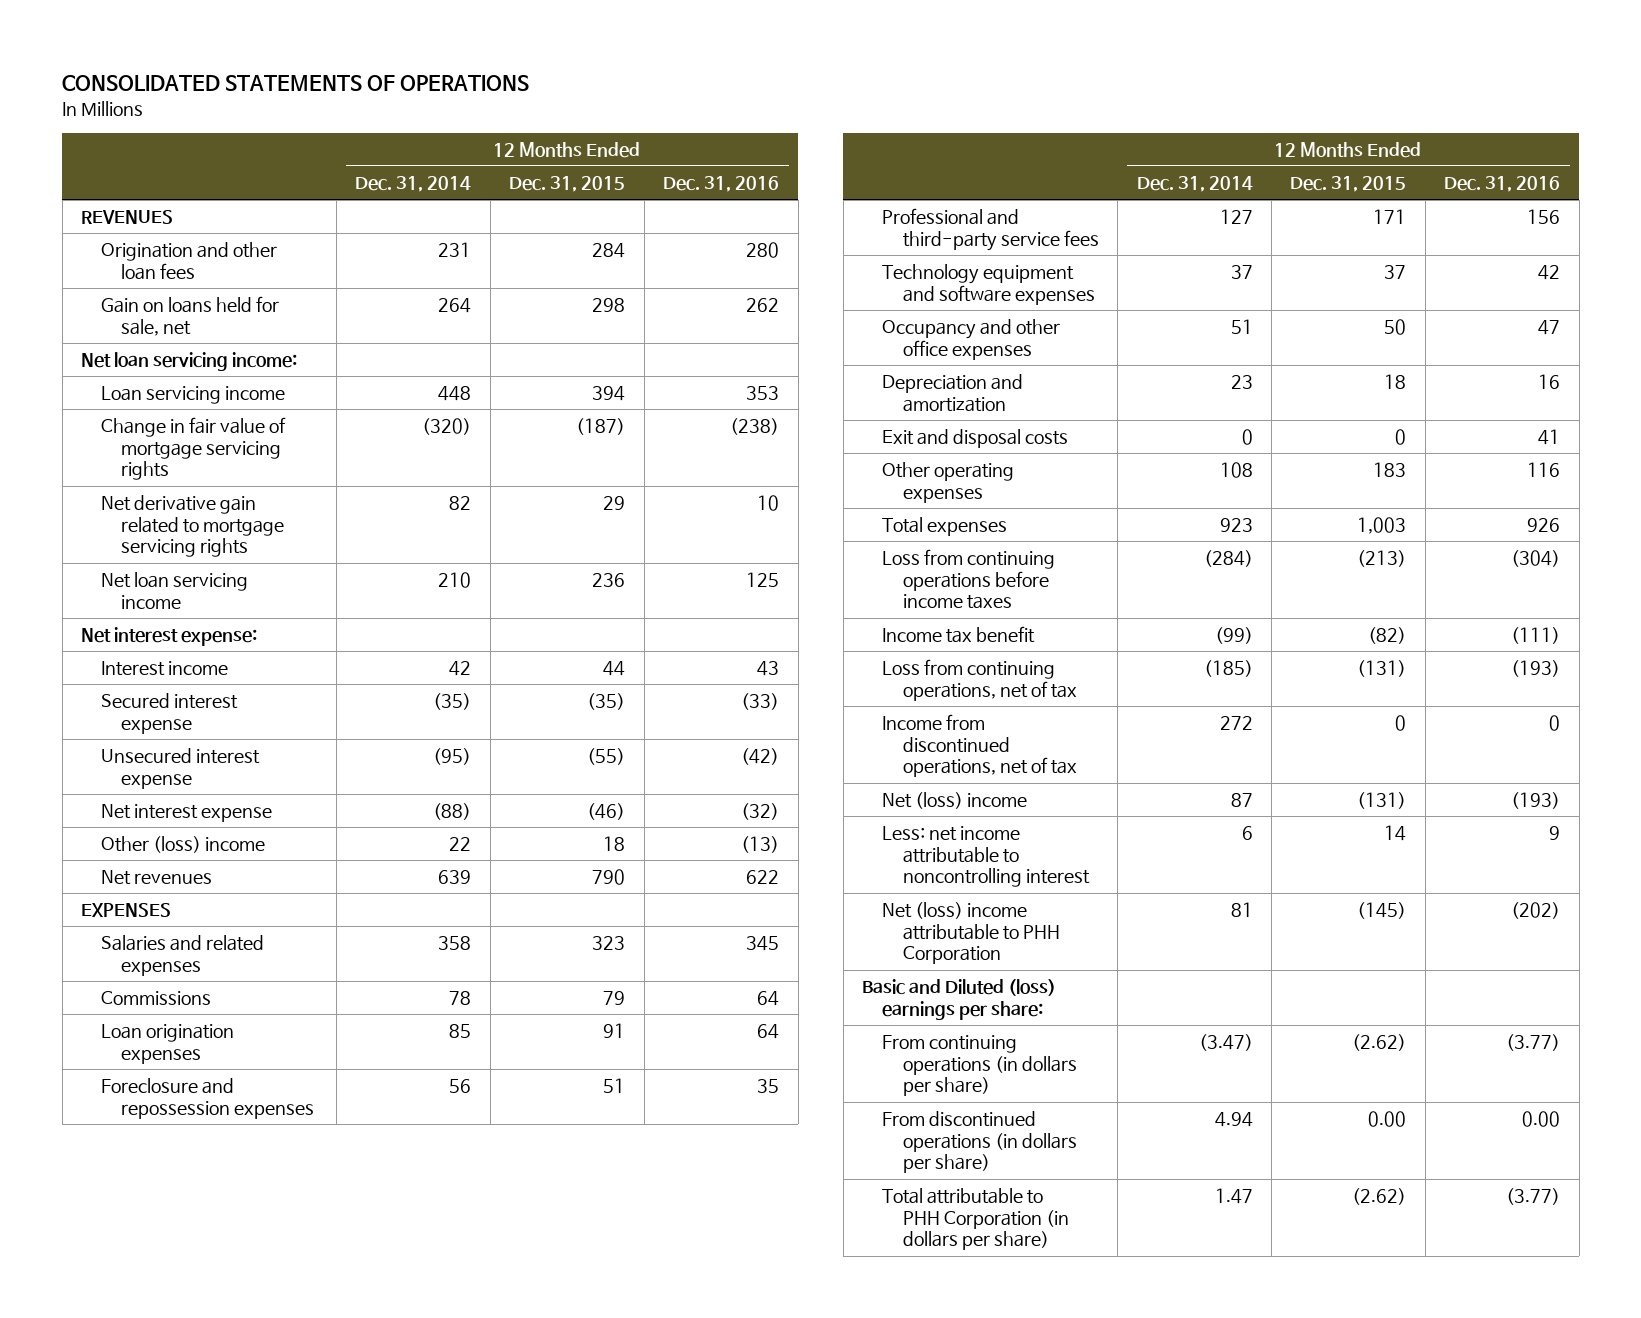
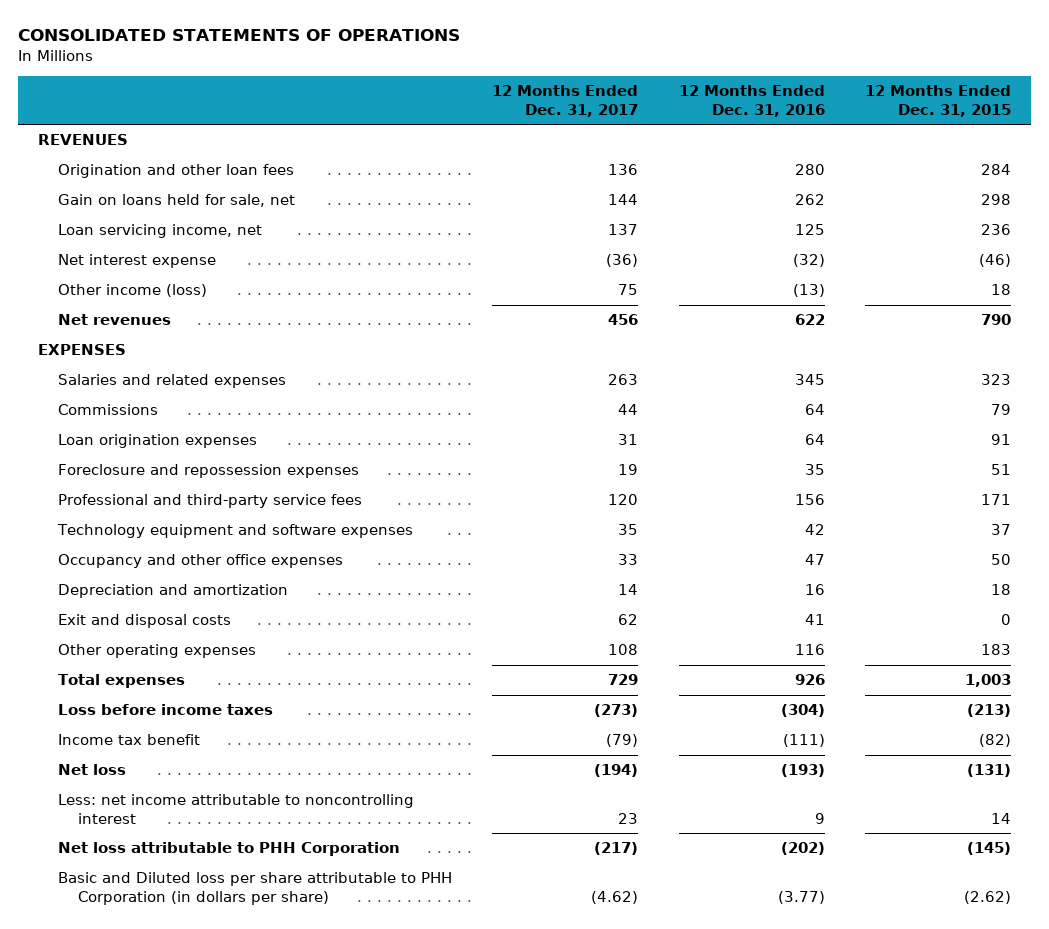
- | 12 Months Ended Dec. 31, 2014 | 12 Months Ended Dec. 31, 2015 | 12 Months Ended Dec. 31, 2016
+ | 12 Months Ended Dec. 31, 2017 | 12 Months Ended Dec. 31, 2016 | 12 Months Ended Dec. 31, 2015
- Net loan servicing income:
- Loan servicing income | 448 | 394 | 353
- Change in fair value of mortgage servicing rights | (320) | (187) | (238)
- Net derivative gain related to mortgage servicing rights | 82 | 29 | 10
- Net loan servicing income | 210 | 236 | 125
- Net interest expense:
- Interest income | 42 | 44 | 43
- Secured interest expense | (35) | (35) | (33)
- Unsecured interest expense | (95) | (55) | (42)
+ Loan servicing income, net | 137 | 125 | 236
- Other (loss) income | 22 | 18 | (13)
+ Other income (loss) | 75 | (13) | 18
- Loss from continuing operations before income taxes | (284) | (213) | (304)
+ Loss before income taxes | (273) | (304) | (213)
- Loss from continuing operations, net of tax | (185) | (131) | (193)
- Income from discontinued operations, net of tax | 272 | 0 | 0
- Net (loss) income | 87 | (131) | (193)
+ Net loss | (194) | (193) | (131)
- Net (loss) income attributable to PHH Corporation | 81 | (145) | (202)
- Basic and Diluted (loss) earnings per share:
- From continuing operations (in dollars per share) | (3.47) | (2.62) | (3.77)
- From discontinued operations (in dollars per share) | 4.94 | 0.00 | 0.00
- Total attributable to PHH Corporation (in dollars per share) | 1.47 | (2.62) | (3.77)
+ Net loss attributable to PHH Corporation | (217) | (202) | (145)
+ Basic and Diluted loss per share attributable to PHH Corporation (in dollars per share) | (4.62) | (3.77) | (2.62)

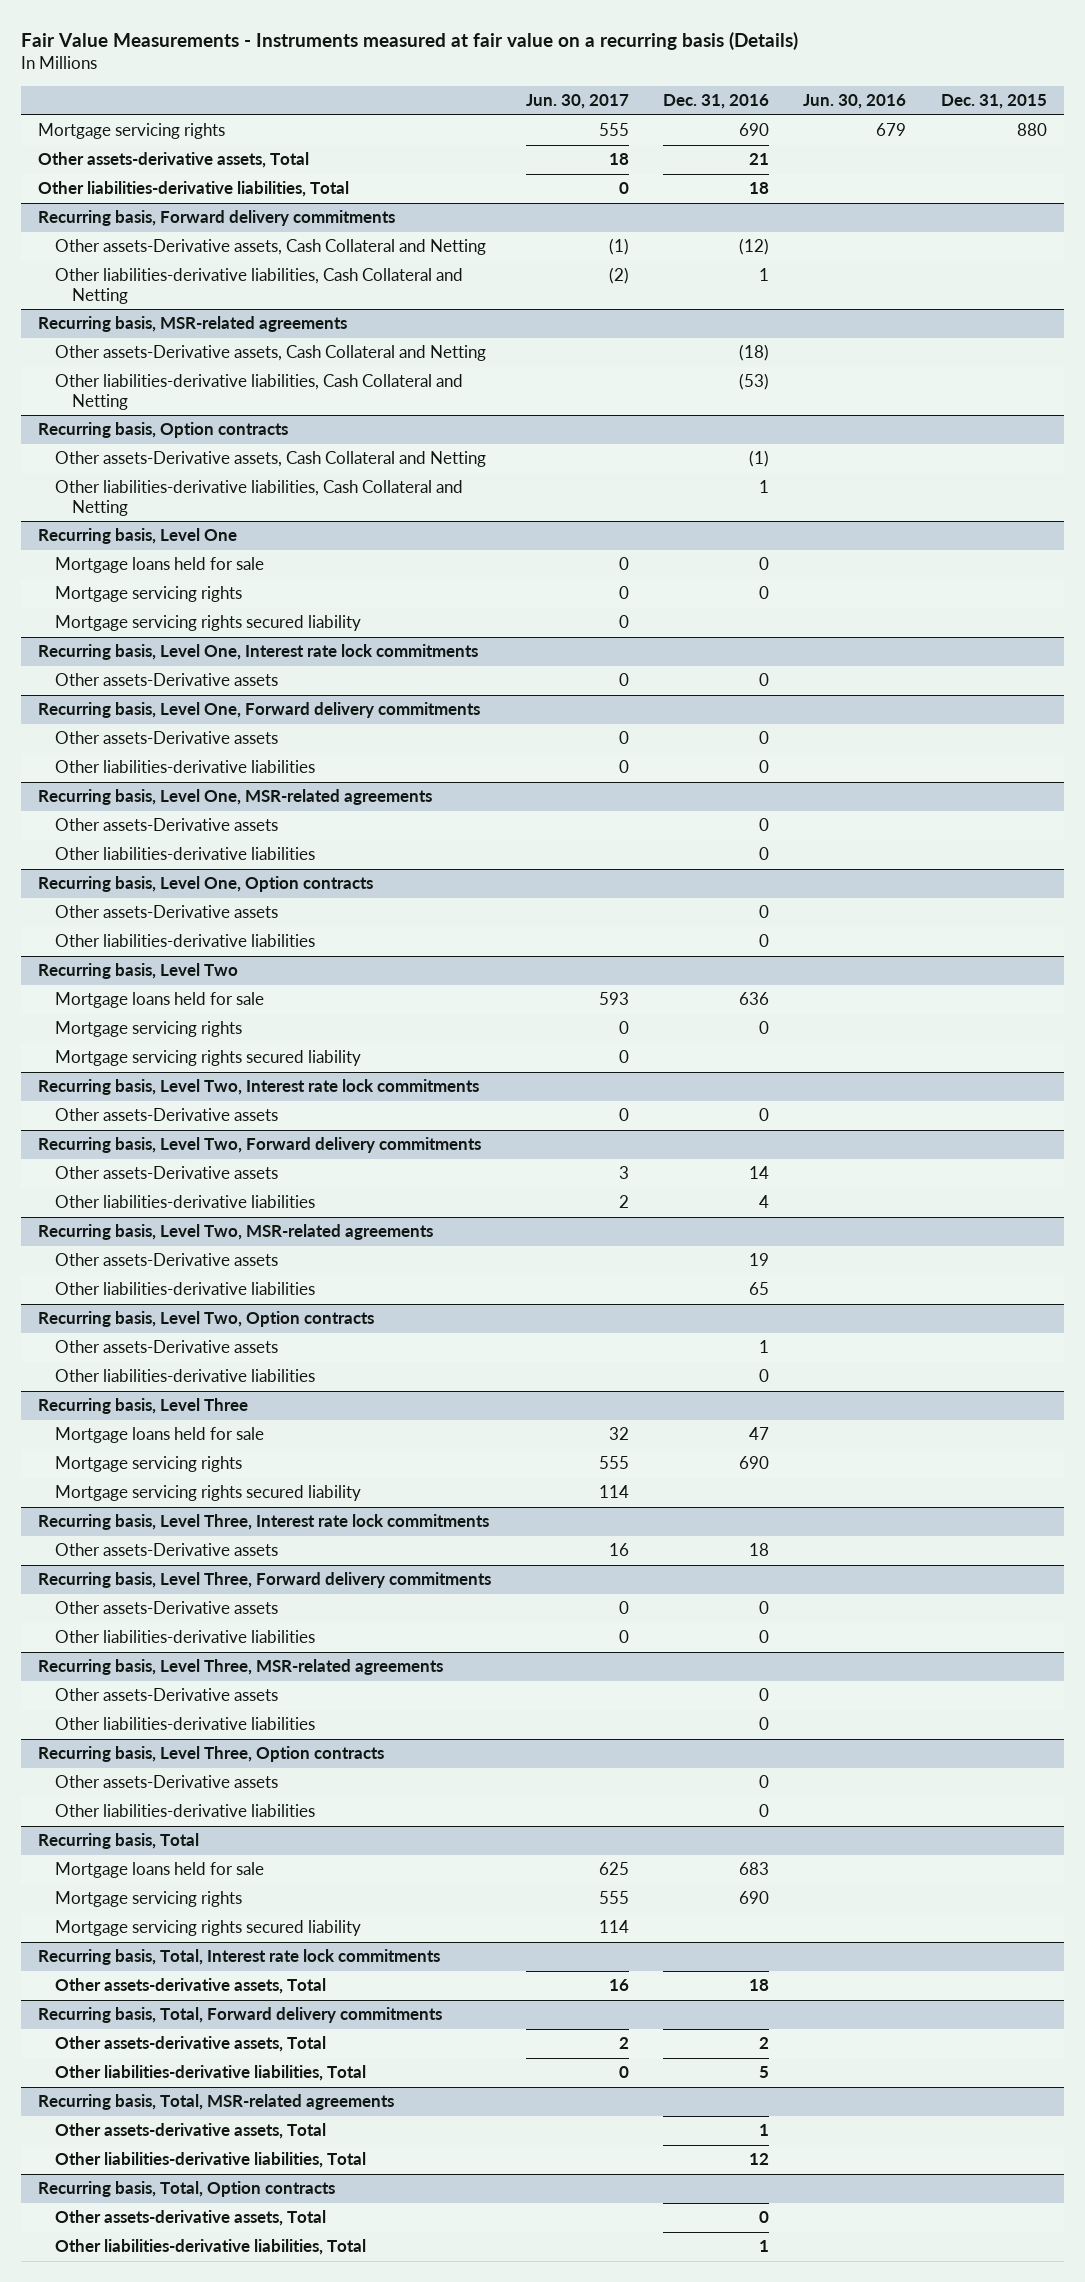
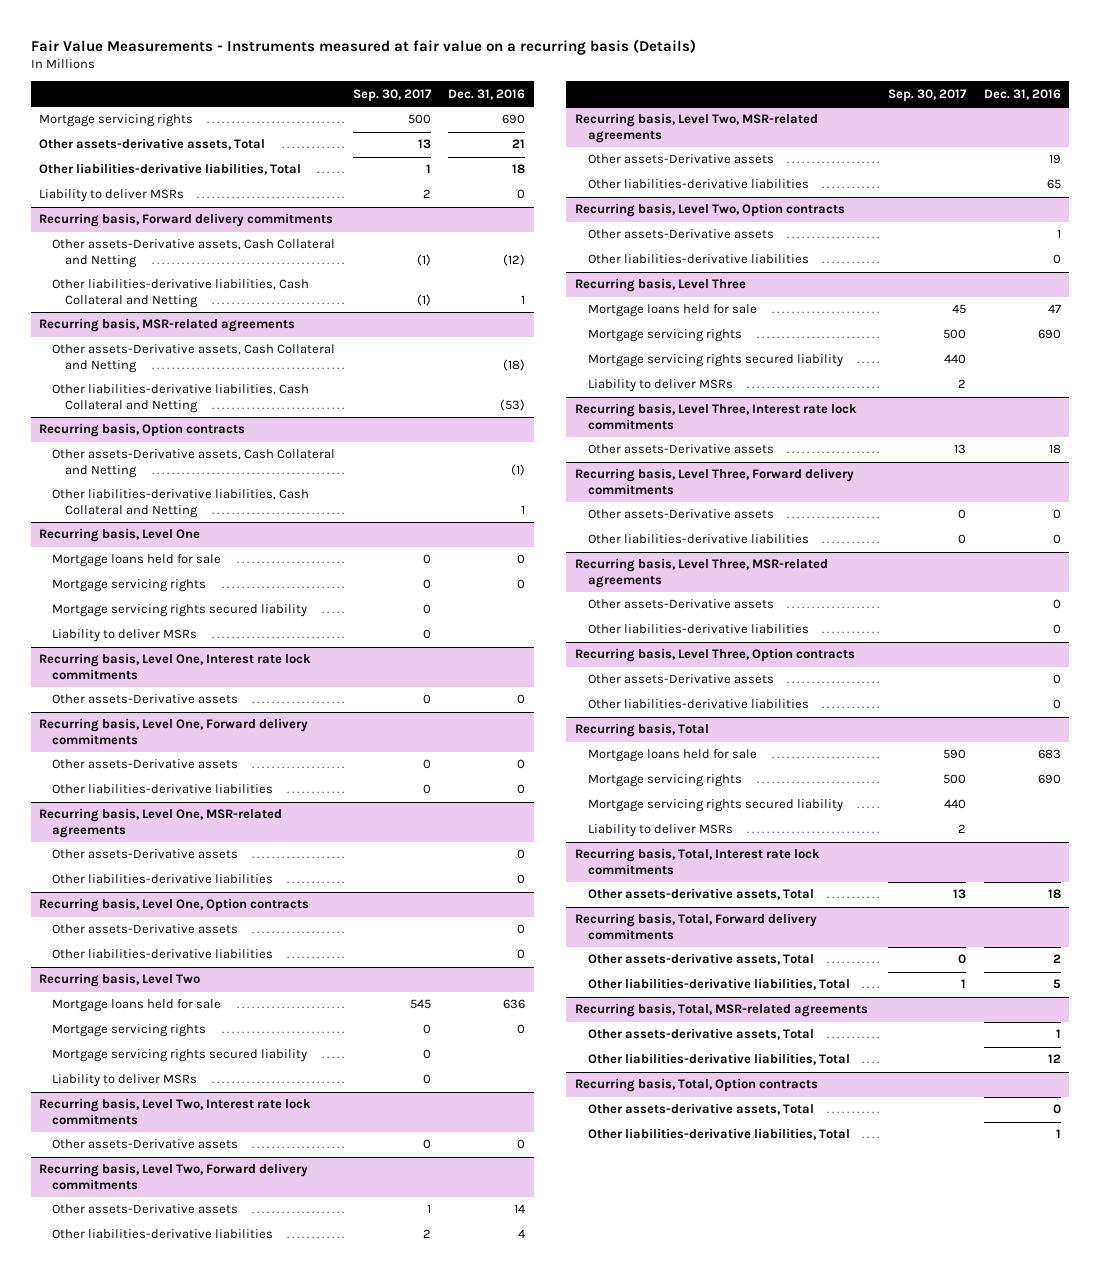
- | Jun. 30, 2017 | Dec. 31, 2016 | Jun. 30, 2016 | Dec. 31, 2015
+ | Sep. 30, 2017 | Dec. 31, 2016
+ Liability to deliver MSRs | 2 | 0
@ Recurring basis, Level One
+ Liability to deliver MSRs | 0 |
@ Recurring basis, Level Two
+ Liability to deliver MSRs | 0 |
@ Recurring basis, Level Three
+ Liability to deliver MSRs | 2 |
@ Recurring basis, Total
+ Liability to deliver MSRs | 2 |

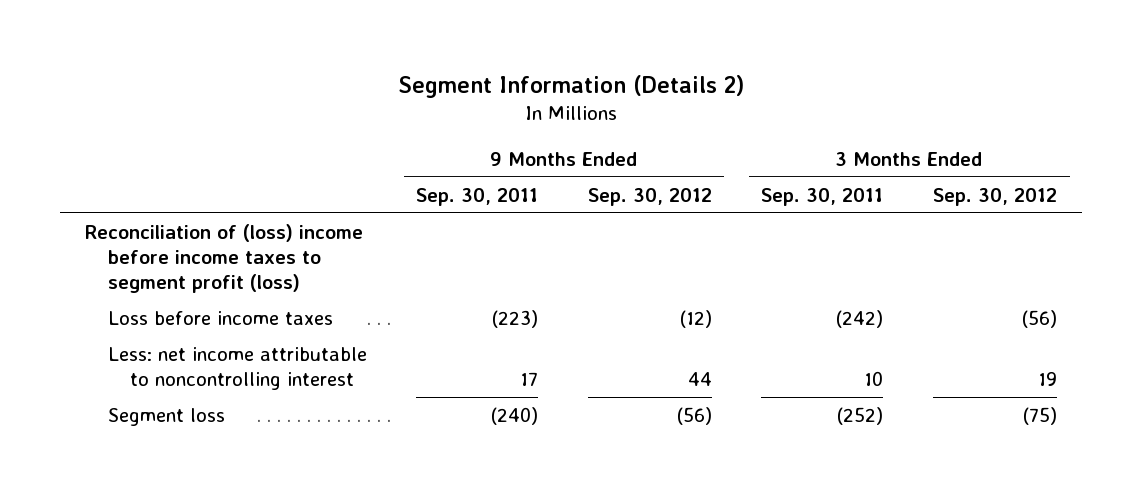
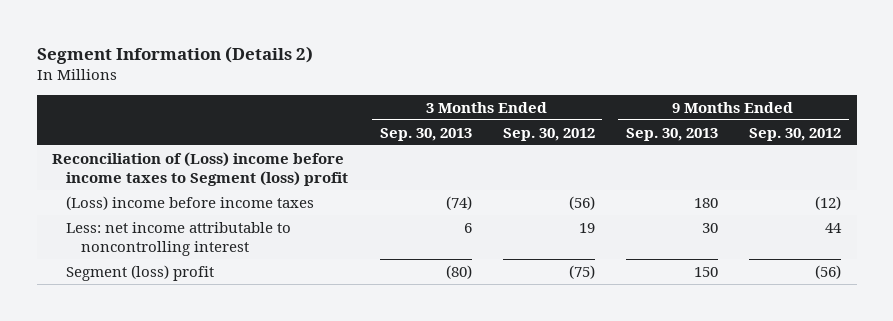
- | 9 Months Ended Sep. 30, 2011 | 9 Months Ended Sep. 30, 2012 | 3 Months Ended Sep. 30, 2011 | 3 Months Ended Sep. 30, 2012
+ | 3 Months Ended Sep. 30, 2013 | 3 Months Ended Sep. 30, 2012 | 9 Months Ended Sep. 30, 2013 | 9 Months Ended Sep. 30, 2012
- Reconciliation of (loss) income before income taxes to segment profit (loss)
- Loss before income taxes | (223) | (12) | (242) | (56)
+ Reconciliation of (Loss) income before income taxes to Segment (loss) profit
+ (Loss) income before income taxes | (74) | (56) | 180 | (12)
- Segment loss | (240) | (56) | (252) | (75)
+ Segment (loss) profit | (80) | (75) | 150 | (56)

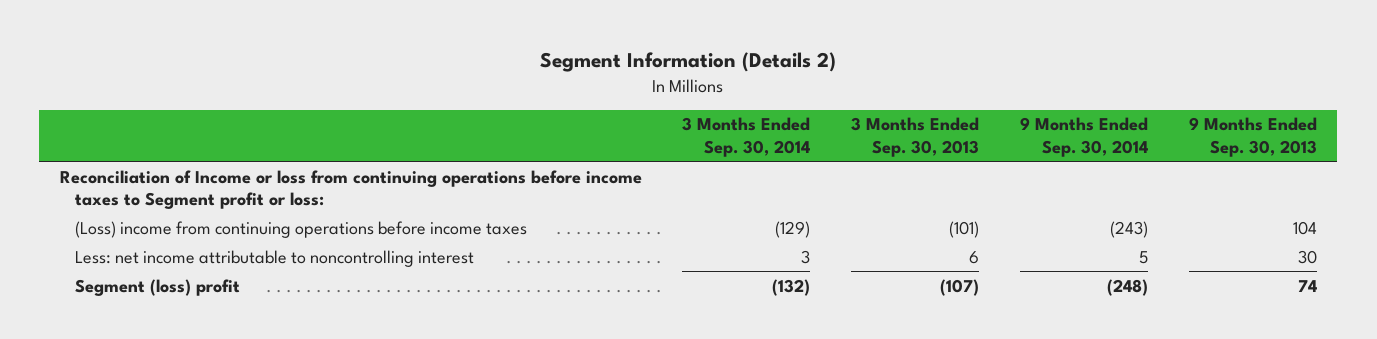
- | 3 Months Ended Sep. 30, 2013 | 3 Months Ended Sep. 30, 2012 | 9 Months Ended Sep. 30, 2013 | 9 Months Ended Sep. 30, 2012
+ | 3 Months Ended Sep. 30, 2014 | 3 Months Ended Sep. 30, 2013 | 9 Months Ended Sep. 30, 2014 | 9 Months Ended Sep. 30, 2013
- Reconciliation of (Loss) income before income taxes to Segment (loss) profit
- (Loss) income before income taxes | (74) | (56) | 180 | (12)
+ Reconciliation of Income or loss from continuing operations before income taxes to Segment profit or loss:
+ (Loss) income from continuing operations before income taxes | (129) | (101) | (243) | 104
- Segment (loss) profit | (80) | (75) | 150 | (56)
+ Segment (loss) profit | (132) | (107) | (248) | 74

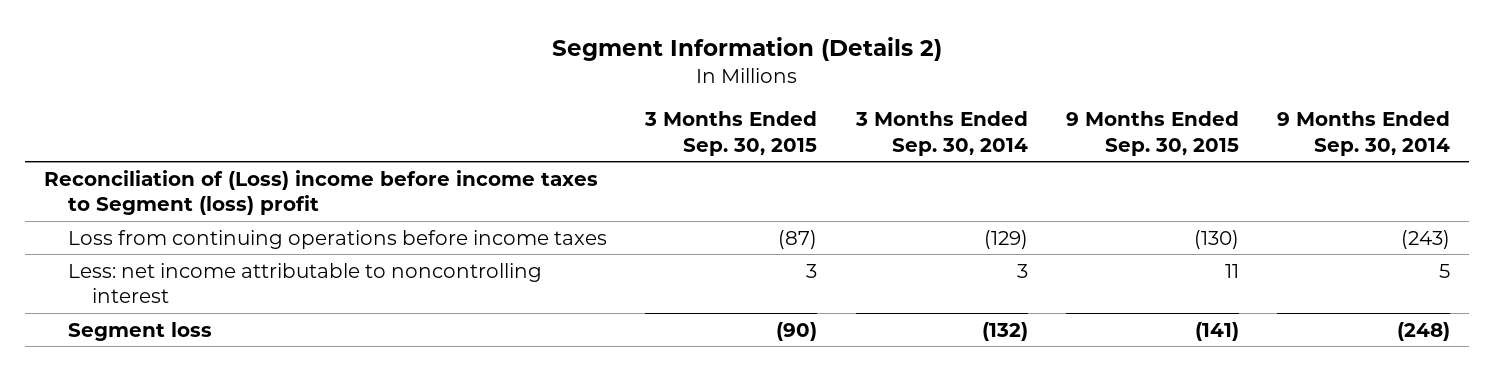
- | 3 Months Ended Sep. 30, 2014 | 3 Months Ended Sep. 30, 2013 | 9 Months Ended Sep. 30, 2014 | 9 Months Ended Sep. 30, 2013
+ | 3 Months Ended Sep. 30, 2015 | 3 Months Ended Sep. 30, 2014 | 9 Months Ended Sep. 30, 2015 | 9 Months Ended Sep. 30, 2014
- Reconciliation of Income or loss from continuing operations before income taxes to Segment profit or loss:
- (Loss) income from continuing operations before income taxes | (129) | (101) | (243) | 104
+ Reconciliation of (Loss) income before income taxes to Segment (loss) profit
+ Loss from continuing operations before income taxes | (87) | (129) | (130) | (243)
- Segment (loss) profit | (132) | (107) | (248) | 74
+ Segment loss | (90) | (132) | (141) | (248)

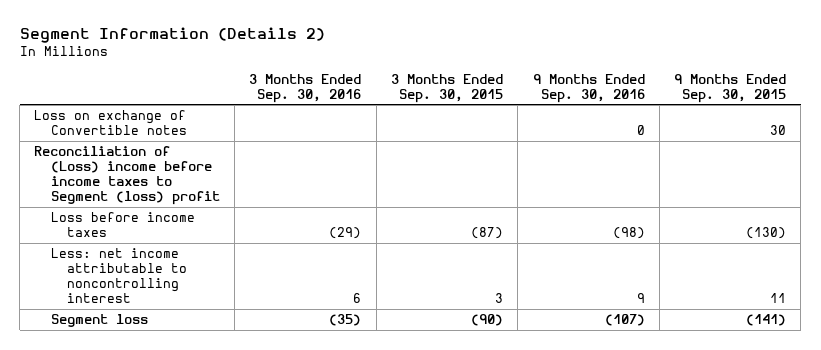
- | 3 Months Ended Sep. 30, 2015 | 3 Months Ended Sep. 30, 2014 | 9 Months Ended Sep. 30, 2015 | 9 Months Ended Sep. 30, 2014
+ | 3 Months Ended Sep. 30, 2016 | 3 Months Ended Sep. 30, 2015 | 9 Months Ended Sep. 30, 2016 | 9 Months Ended Sep. 30, 2015
+ Loss on exchange of Convertible notes | | | 0 | 30
- Loss from continuing operations before income taxes | (87) | (129) | (130) | (243)
+ Loss before income taxes | (29) | (87) | (98) | (130)

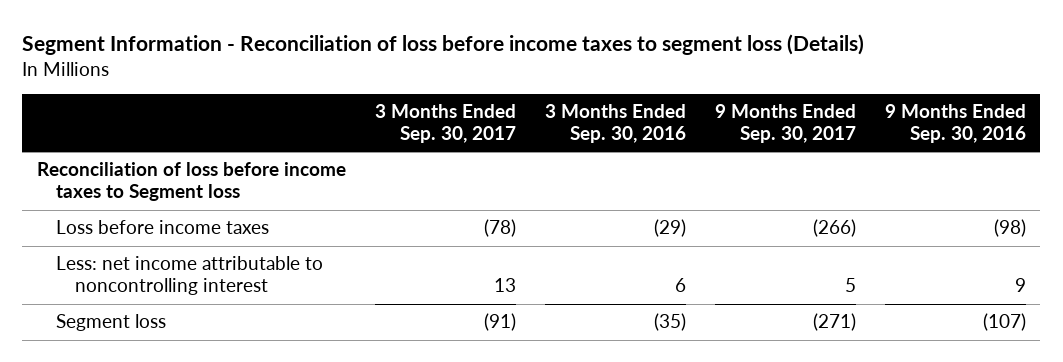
- Segment Information (Details 2)
+ Segment Information - Reconciliation of loss before income taxes to segment loss (Details)
- | 3 Months Ended Sep. 30, 2016 | 3 Months Ended Sep. 30, 2015 | 9 Months Ended Sep. 30, 2016 | 9 Months Ended Sep. 30, 2015
+ | 3 Months Ended Sep. 30, 2017 | 3 Months Ended Sep. 30, 2016 | 9 Months Ended Sep. 30, 2017 | 9 Months Ended Sep. 30, 2016
- Loss on exchange of Convertible notes | | | 0 | 30
- Reconciliation of (Loss) income before income taxes to Segment (loss) profit
+ Reconciliation of loss before income taxes to Segment loss

